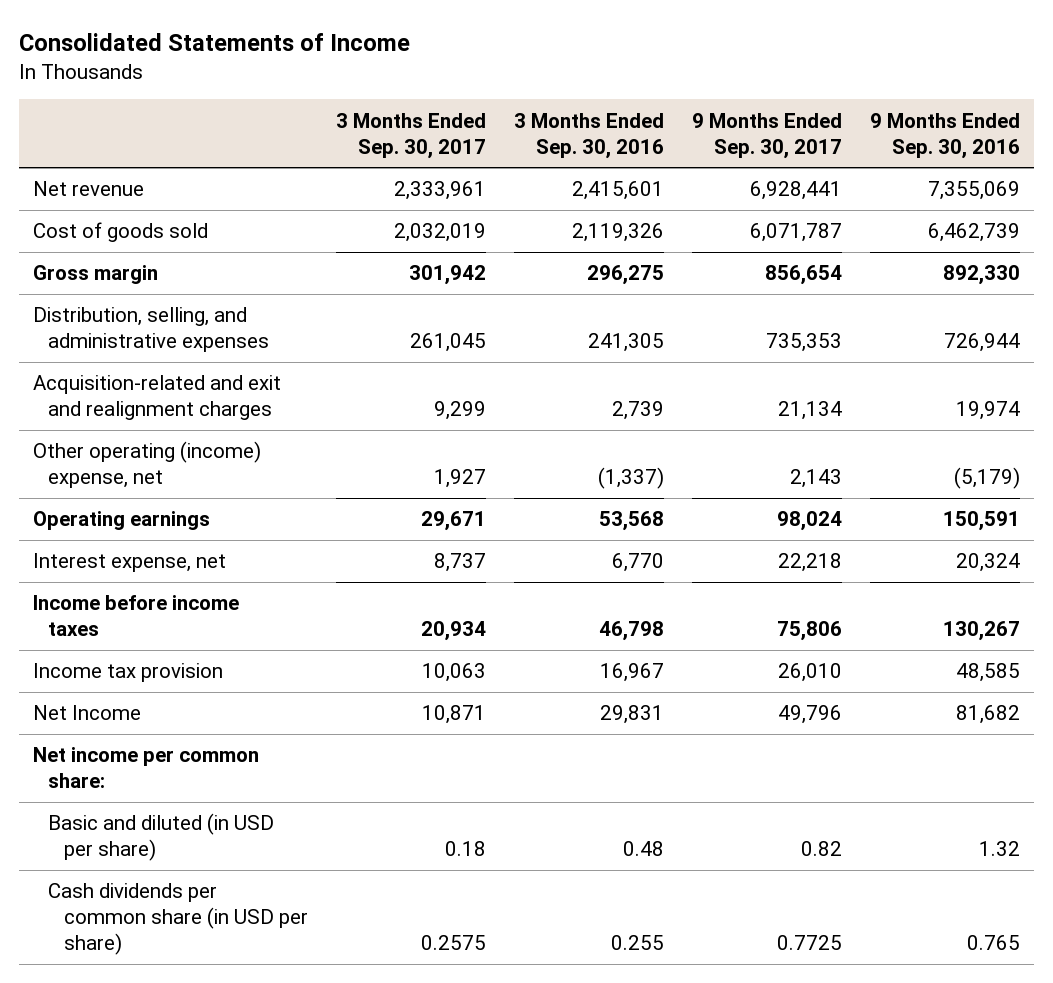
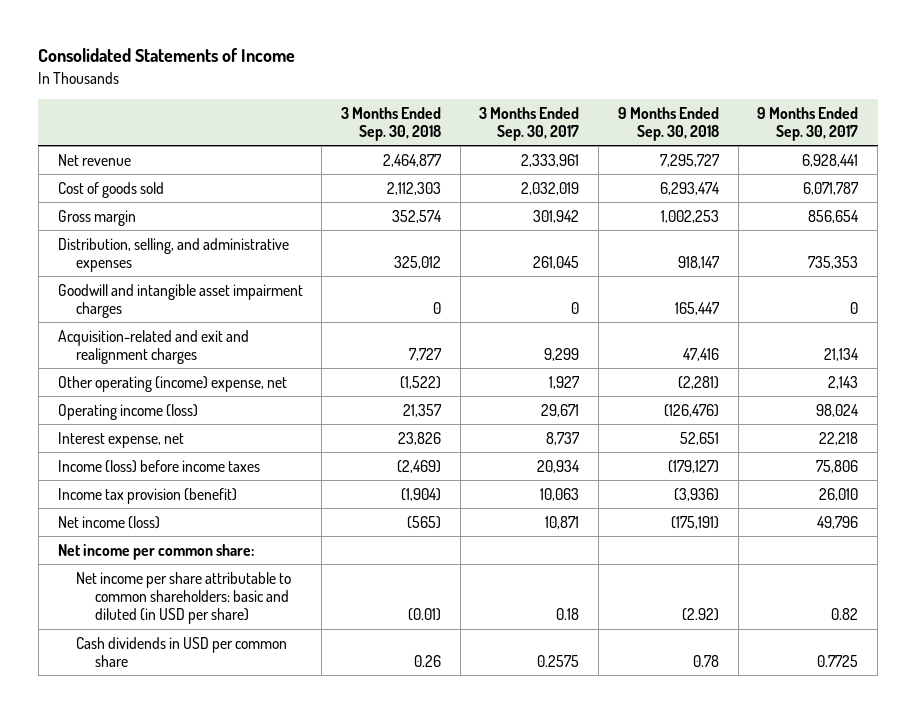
- | 3 Months Ended Sep. 30, 2017 | 3 Months Ended Sep. 30, 2016 | 9 Months Ended Sep. 30, 2017 | 9 Months Ended Sep. 30, 2016
+ | 3 Months Ended Sep. 30, 2018 | 3 Months Ended Sep. 30, 2017 | 9 Months Ended Sep. 30, 2018 | 9 Months Ended Sep. 30, 2017
+ Goodwill and intangible asset impairment charges | 0 | 0 | 165,447 | 0
- Operating earnings | 29,671 | 53,568 | 98,024 | 150,591
+ Operating income (loss) | 21,357 | 29,671 | (126,476) | 98,024
- Income before income taxes | 20,934 | 46,798 | 75,806 | 130,267
- Income tax provision | 10,063 | 16,967 | 26,010 | 48,585
- Net Income | 10,871 | 29,831 | 49,796 | 81,682
+ Income (loss) before income taxes | (2,469) | 20,934 | (179,127) | 75,806
+ Income tax provision (benefit) | (1,904) | 10,063 | (3,936) | 26,010
+ Net income (loss) | (565) | 10,871 | (175,191) | 49,796
- Basic and diluted (in USD per share) | 0.18 | 0.48 | 0.82 | 1.32
- Cash dividends per common share (in USD per share) | 0.2575 | 0.255 | 0.7725 | 0.765
+ Net income per share attributable to common shareholders: basic and diluted (in USD per share) | (0.01) | 0.18 | (2.92) | 0.82
+ Cash dividends in USD per common share | 0.26 | 0.2575 | 0.78 | 0.7725

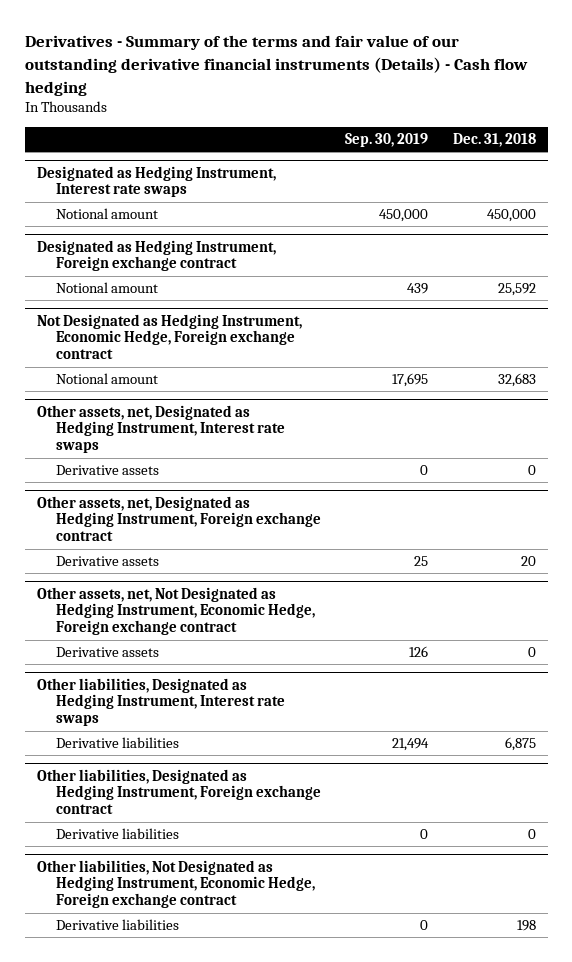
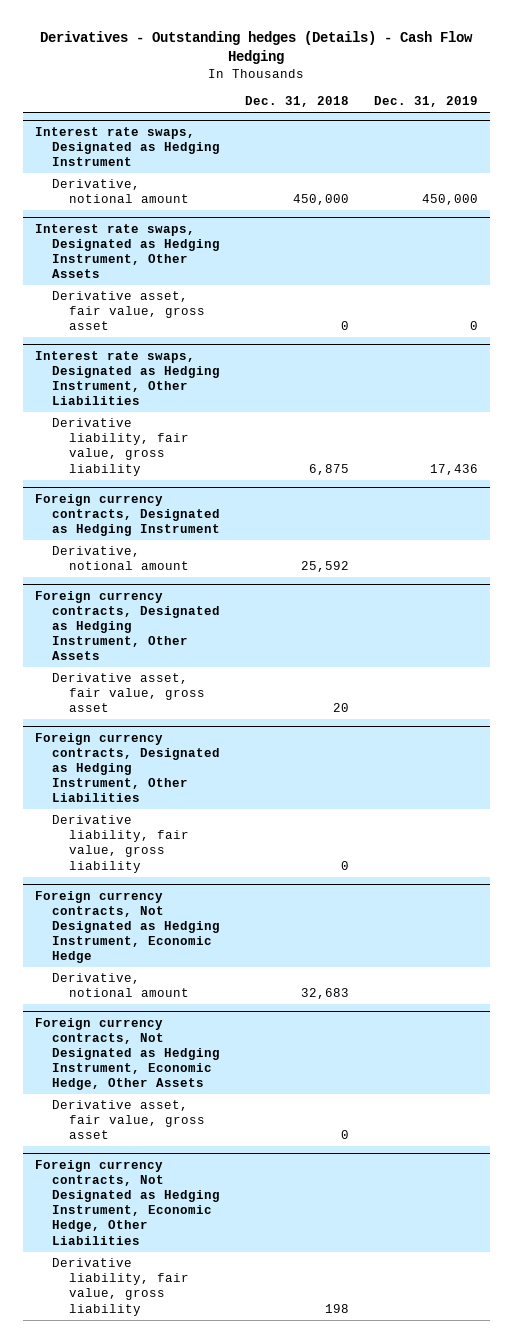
- Derivatives - Summary of the terms and fair value of our outstanding derivative financial instruments (Details) - Cash flow hedging
+ Derivatives - Outstanding hedges (Details) - Cash Flow Hedging
- | Sep. 30, 2019 | Dec. 31, 2018
+ | Dec. 31, 2018 | Dec. 31, 2019
- Designated as Hedging Instrument, Interest rate swaps
- Notional amount | 450,000 | 450,000
- Designated as Hedging Instrument, Foreign exchange contract
- Notional amount | 439 | 25,592
- Not Designated as Hedging Instrument, Economic Hedge, Foreign exchange contract
- Notional amount | 17,695 | 32,683
- Other assets, net, Designated as Hedging Instrument, Interest rate swaps
- Derivative assets | 0 | 0
- Other assets, net, Designated as Hedging Instrument, Foreign exchange contract
- Derivative assets | 25 | 20
- Other assets, net, Not Designated as Hedging Instrument, Economic Hedge, Foreign exchange contract
- Derivative assets | 126 | 0
- Other liabilities, Designated as Hedging Instrument, Interest rate swaps
- Derivative liabilities | 21,494 | 6,875
- Other liabilities, Designated as Hedging Instrument, Foreign exchange contract
- Derivative liabilities | 0 | 0
- Other liabilities, Not Designated as Hedging Instrument, Economic Hedge, Foreign exchange contract
- Derivative liabilities | 0 | 198
+ Interest rate swaps, Designated as Hedging Instrument
+ Derivative, notional amount | 450,000 | 450,000
+ Interest rate swaps, Designated as Hedging Instrument, Other Assets
+ Derivative asset, fair value, gross asset | 0 | 0
+ Interest rate swaps, Designated as Hedging Instrument, Other Liabilities
+ Derivative liability, fair value, gross liability | 6,875 | 17,436
+ Foreign currency contracts, Designated as Hedging Instrument
+ Derivative, notional amount | 25,592 |
+ Foreign currency contracts, Designated as Hedging Instrument, Other Assets
+ Derivative asset, fair value, gross asset | 20 |
+ Foreign currency contracts, Designated as Hedging Instrument, Other Liabilities
+ Derivative liability, fair value, gross liability | 0 |
+ Foreign currency contracts, Not Designated as Hedging Instrument, Economic Hedge
+ Derivative, notional amount | 32,683 |
+ Foreign currency contracts, Not Designated as Hedging Instrument, Economic Hedge, Other Assets
+ Derivative asset, fair value, gross asset | 0 |
+ Foreign currency contracts, Not Designated as Hedging Instrument, Economic Hedge, Other Liabilities
+ Derivative liability, fair value, gross liability | 198 |

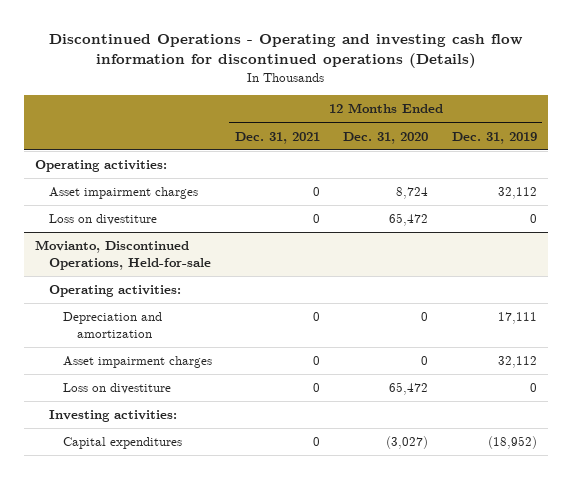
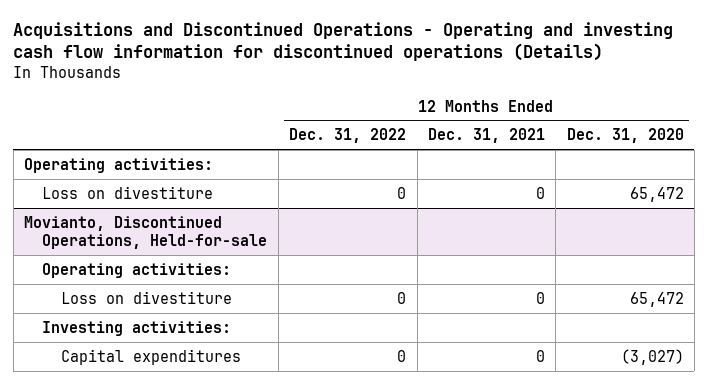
- Discontinued Operations - Operating and investing cash flow information for discontinued operations (Details)
+ Acquisitions and Discontinued Operations - Operating and investing cash flow information for discontinued operations (Details)
- | 12 Months Ended Dec. 31, 2021 | 12 Months Ended Dec. 31, 2020 | 12 Months Ended Dec. 31, 2019
+ | 12 Months Ended Dec. 31, 2022 | 12 Months Ended Dec. 31, 2021 | 12 Months Ended Dec. 31, 2020
- Asset impairment charges | 0 | 8,724 | 32,112
@ Movianto, Discontinued Operations, Held-for-sale
- Depreciation and amortization | 0 | 0 | 17,111
- Asset impairment charges | 0 | 0 | 32,112

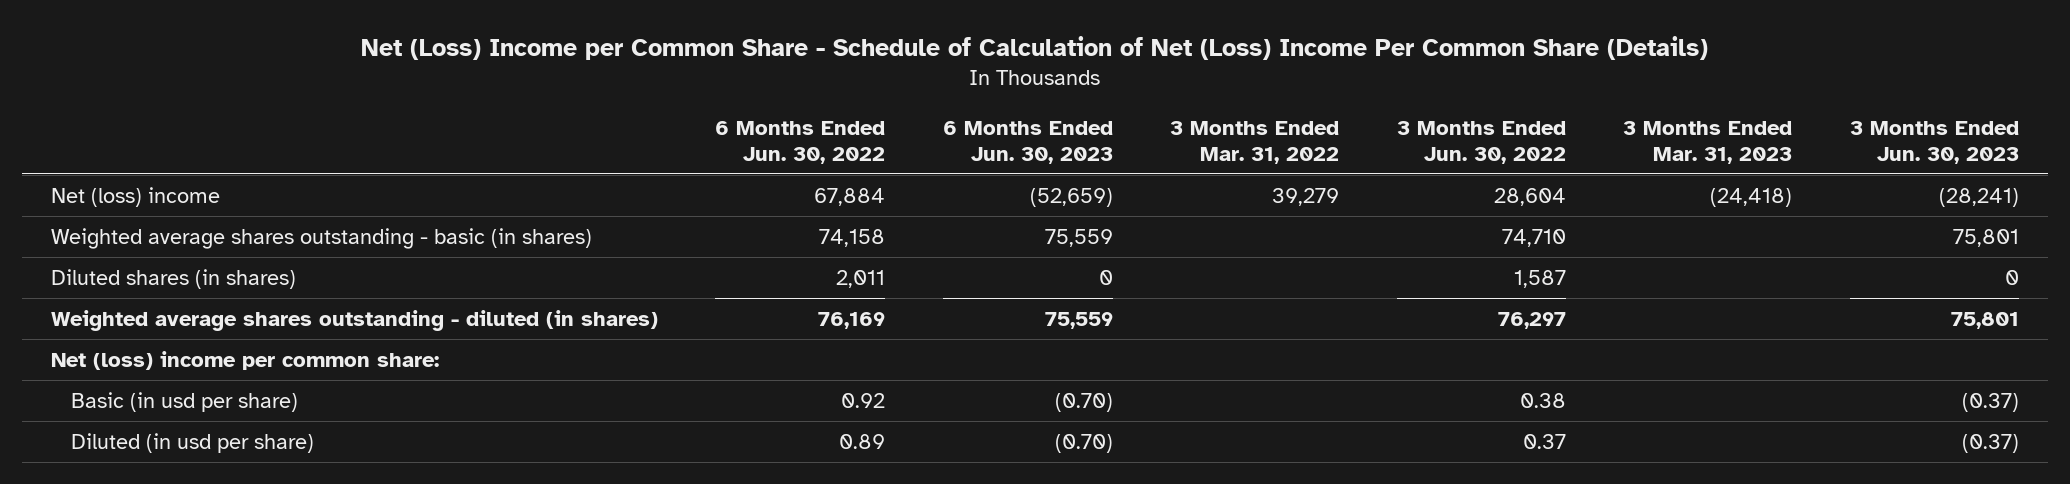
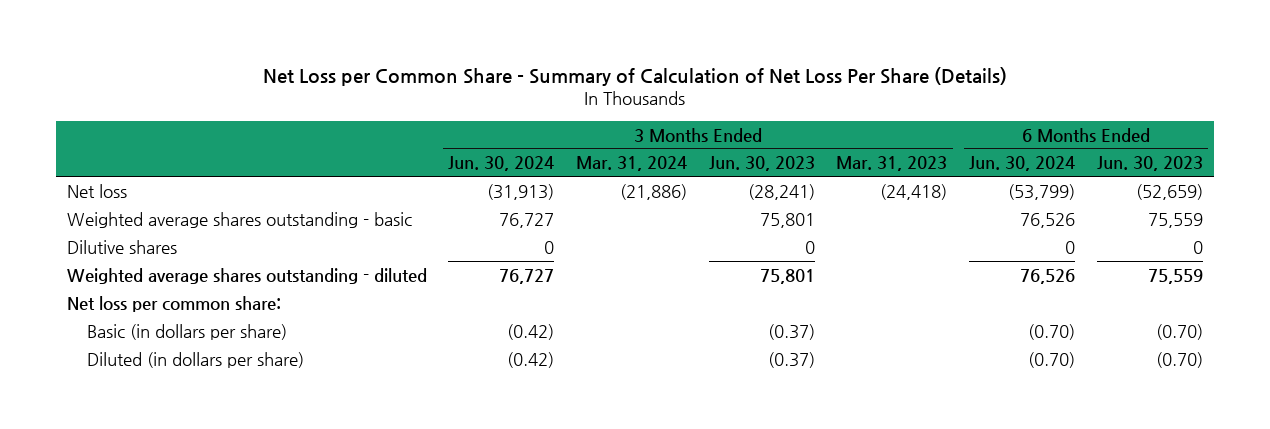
- Net (Loss) Income per Common Share - Schedule of Calculation of Net (Loss) Income Per Common Share (Details)
+ Net Loss per Common Share - Summary of Calculation of Net Loss Per Share (Details)
- | 6 Months Ended Jun. 30, 2022 | 6 Months Ended Jun. 30, 2023 | 3 Months Ended Mar. 31, 2022 | 3 Months Ended Jun. 30, 2022 | 3 Months Ended Mar. 31, 2023 | 3 Months Ended Jun. 30, 2023
+ | 3 Months Ended Jun. 30, 2024 | 3 Months Ended Mar. 31, 2024 | 3 Months Ended Jun. 30, 2023 | 3 Months Ended Mar. 31, 2023 | 6 Months Ended Jun. 30, 2024 | 6 Months Ended Jun. 30, 2023
- Net (loss) income | 67,884 | (52,659) | 39,279 | 28,604 | (24,418) | (28,241)
- Weighted average shares outstanding - basic (in shares) | 74,158 | 75,559 | | 74,710 | | 75,801
- Diluted shares (in shares) | 2,011 | 0 | | 1,587 | | 0
- Weighted average shares outstanding - diluted (in shares) | 76,169 | 75,559 | | 76,297 | | 75,801
- Net (loss) income per common share:
- Basic (in usd per share) | 0.92 | (0.70) | | 0.38 | | (0.37)
- Diluted (in usd per share) | 0.89 | (0.70) | | 0.37 | | (0.37)
+ Net loss | (31,913) | (21,886) | (28,241) | (24,418) | (53,799) | (52,659)
+ Weighted average shares outstanding - basic | 76,727 | | 75,801 | | 76,526 | 75,559
+ Dilutive shares | 0 | | 0 | | 0 | 0
+ Weighted average shares outstanding - diluted | 76,727 | | 75,801 | | 76,526 | 75,559
+ Net loss per common share:
+ Basic (in dollars per share) | (0.42) | | (0.37) | | (0.70) | (0.70)
+ Diluted (in dollars per share) | (0.42) | | (0.37) | | (0.70) | (0.70)

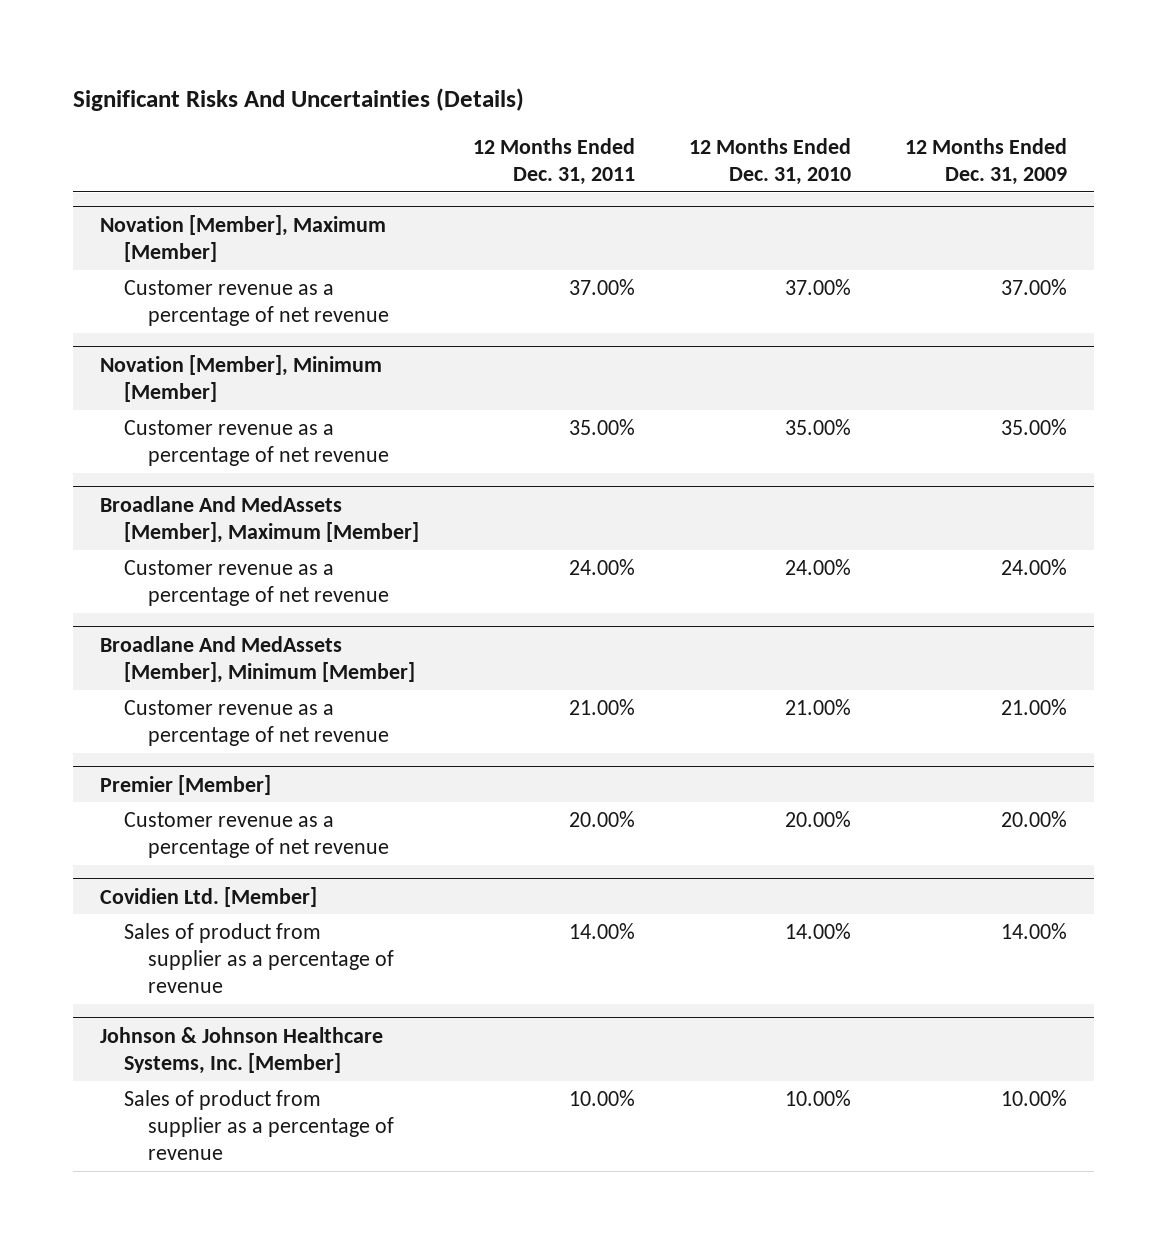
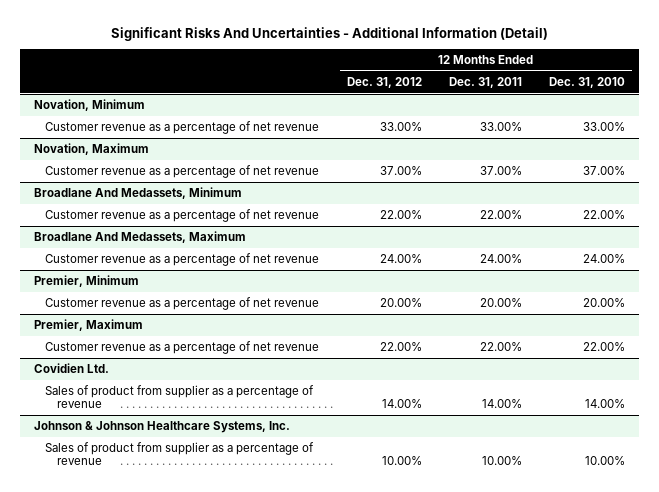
- Significant Risks And Uncertainties (Details)
+ Significant Risks And Uncertainties - Additional Information (Detail)
- | 12 Months Ended Dec. 31, 2011 | 12 Months Ended Dec. 31, 2010 | 12 Months Ended Dec. 31, 2009
+ | 12 Months Ended Dec. 31, 2012 | 12 Months Ended Dec. 31, 2011 | 12 Months Ended Dec. 31, 2010
- Novation [Member], Maximum [Member]
+ Novation, Minimum
+ Customer revenue as a percentage of net revenue | 33.00% | 33.00% | 33.00%
+ Novation, Maximum
- Novation [Member], Minimum [Member]
- Customer revenue as a percentage of net revenue | 35.00% | 35.00% | 35.00%
- Broadlane And MedAssets [Member], Maximum [Member]
+ Broadlane And Medassets, Minimum
+ Customer revenue as a percentage of net revenue | 22.00% | 22.00% | 22.00%
+ Broadlane And Medassets, Maximum
- Broadlane And MedAssets [Member], Minimum [Member]
- Customer revenue as a percentage of net revenue | 21.00% | 21.00% | 21.00%
- Premier [Member]
+ Premier, Minimum
- Covidien Ltd. [Member]
+ Premier, Maximum
+ Customer revenue as a percentage of net revenue | 22.00% | 22.00% | 22.00%
+ Covidien Ltd.
- Johnson & Johnson Healthcare Systems, Inc. [Member]
+ Johnson & Johnson Healthcare Systems, Inc.

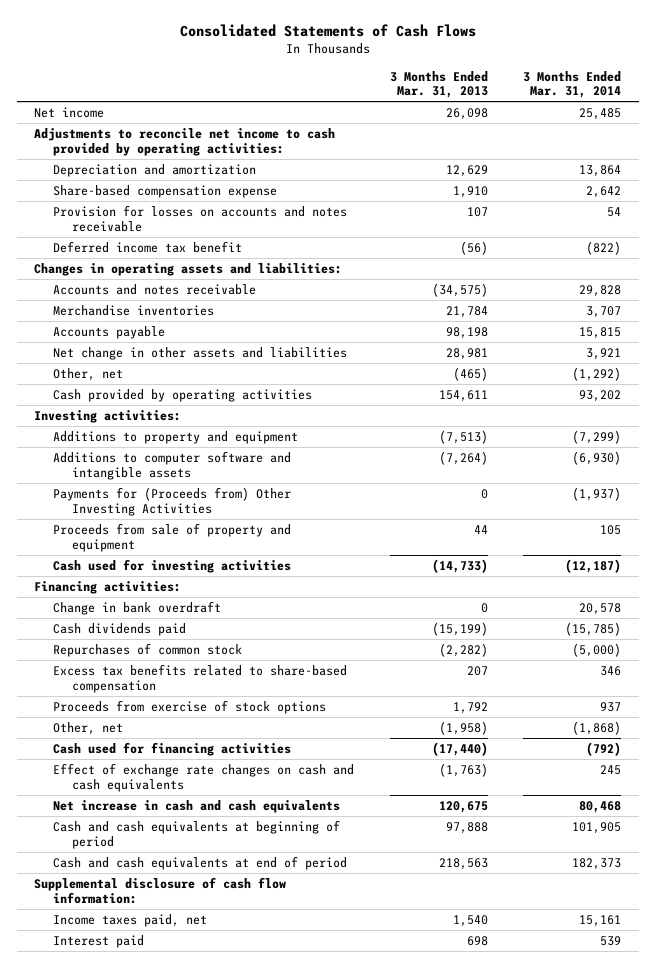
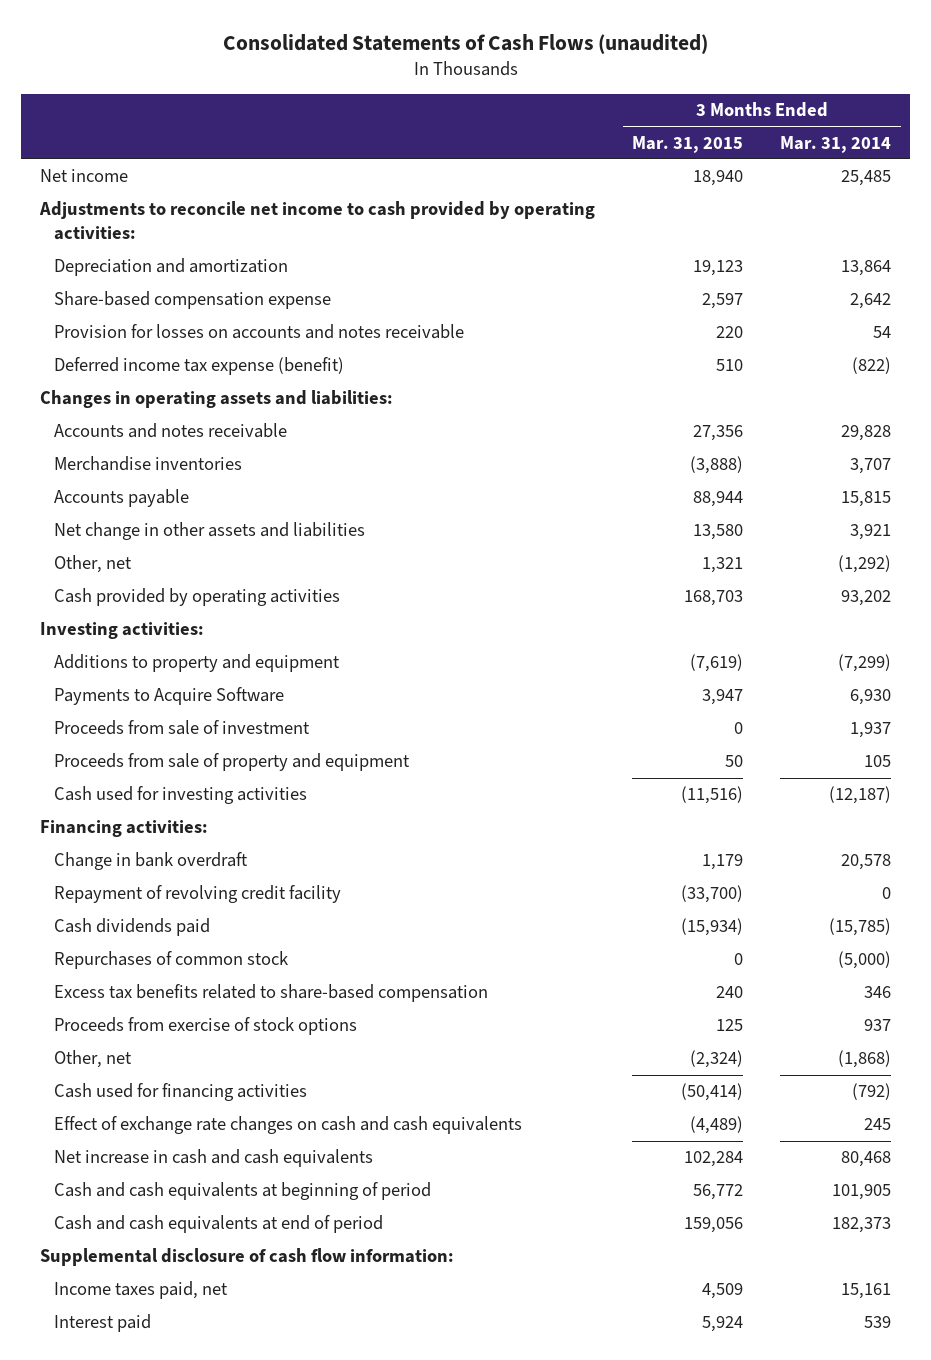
- Consolidated Statements of Cash Flows
+ Consolidated Statements of Cash Flows (unaudited)
- | 3 Months Ended Mar. 31, 2013 | 3 Months Ended Mar. 31, 2014
+ | 3 Months Ended Mar. 31, 2015 | 3 Months Ended Mar. 31, 2014
- Deferred income tax benefit | (56) | (822)
+ Deferred income tax expense (benefit) | 510 | (822)
- Additions to computer software and intangible assets | (7,264) | (6,930)
- Payments for (Proceeds from) Other Investing Activities | 0 | (1,937)
+ Payments to Acquire Software | 3,947 | 6,930
+ Proceeds from sale of investment | 0 | 1,937
+ Repayment of revolving credit facility | (33,700) | 0

